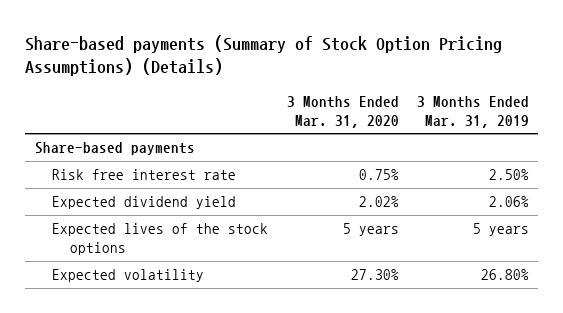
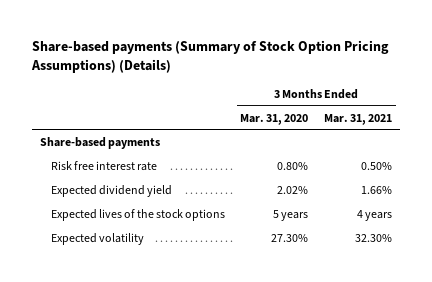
- | 3 Months Ended Mar. 31, 2020 | 3 Months Ended Mar. 31, 2019
+ | 3 Months Ended Mar. 31, 2020 | 3 Months Ended Mar. 31, 2021
- Risk free interest rate | 0.75% | 2.50%
+ Risk free interest rate | 0.80% | 0.50%

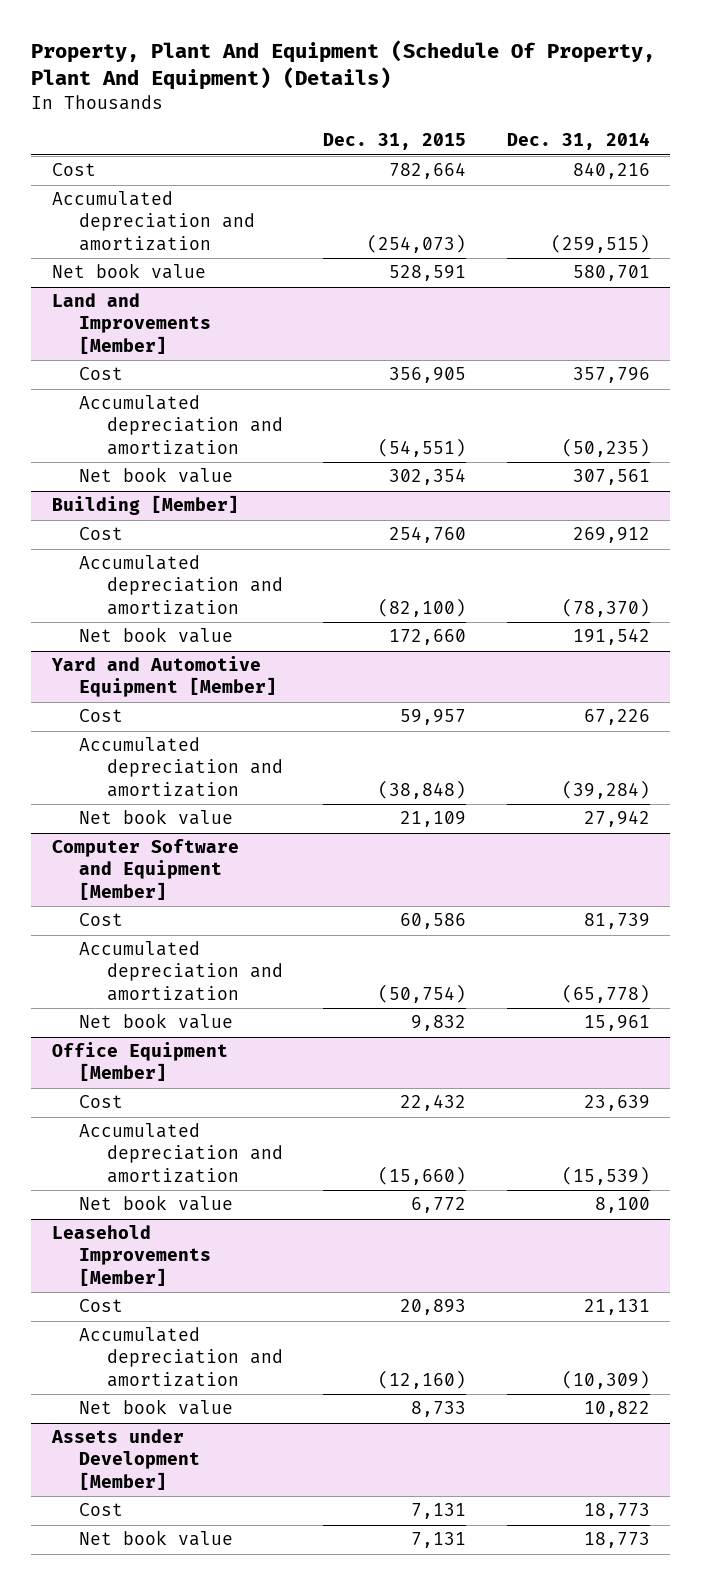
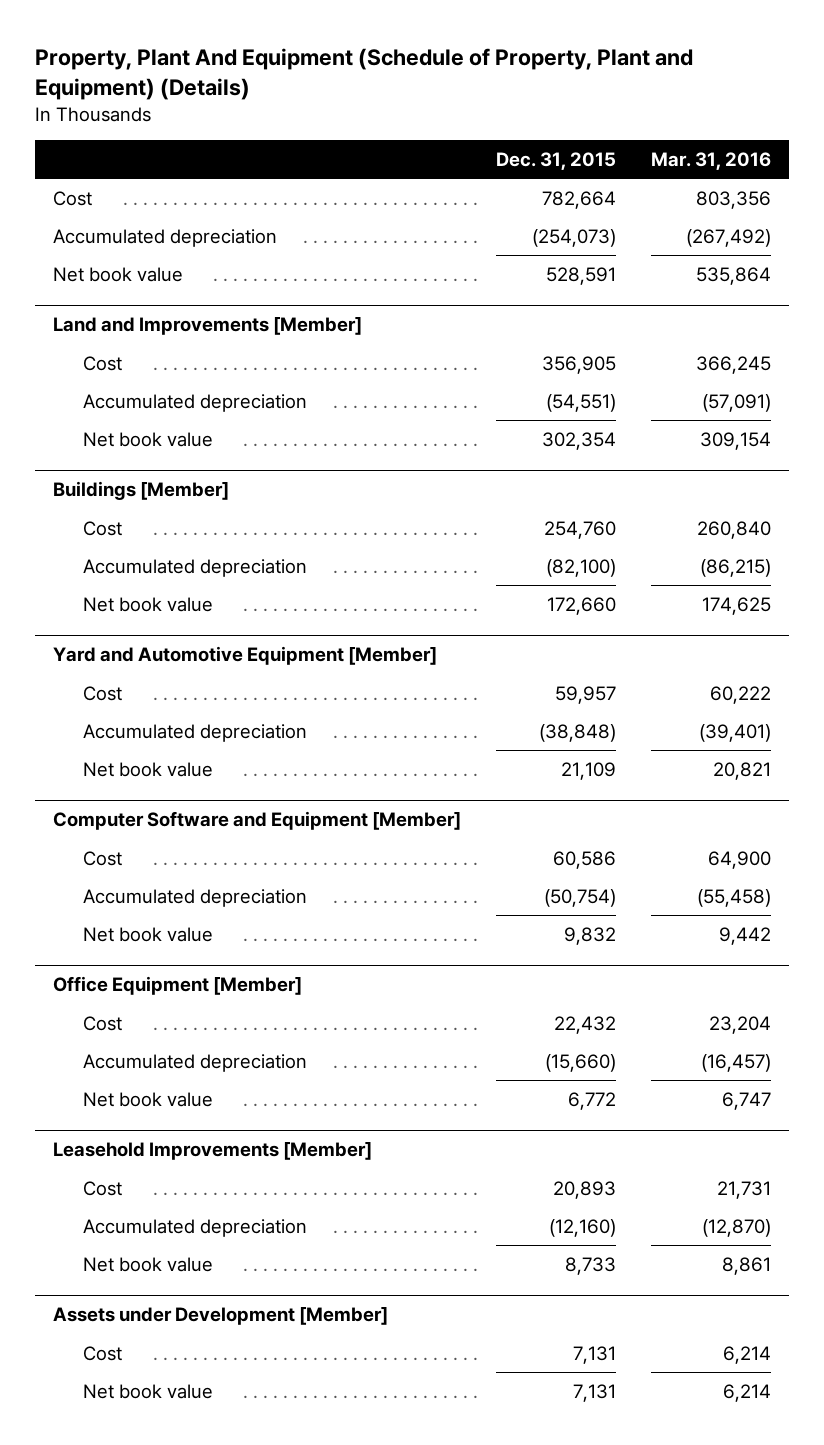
- Property, Plant And Equipment (Schedule Of Property, Plant And Equipment) (Details)
+ Property, Plant And Equipment (Schedule of Property, Plant and Equipment) (Details)
- | Dec. 31, 2015 | Dec. 31, 2014
+ | Dec. 31, 2015 | Mar. 31, 2016
- Accumulated depreciation and amortization | (254,073) | (259,515)
+ Accumulated depreciation | (254,073) | (267,492)
@ Land and Improvements [Member]
- Accumulated depreciation and amortization | (54,551) | (50,235)
+ Accumulated depreciation | (54,551) | (57,091)
- Building [Member]
+ Buildings [Member]
- Accumulated depreciation and amortization | (82,100) | (78,370)
+ Accumulated depreciation | (82,100) | (86,215)
@ Yard and Automotive Equipment [Member]
- Accumulated depreciation and amortization | (38,848) | (39,284)
+ Accumulated depreciation | (38,848) | (39,401)
@ Computer Software and Equipment [Member]
- Accumulated depreciation and amortization | (50,754) | (65,778)
+ Accumulated depreciation | (50,754) | (55,458)
@ Office Equipment [Member]
- Accumulated depreciation and amortization | (15,660) | (15,539)
+ Accumulated depreciation | (15,660) | (16,457)
@ Leasehold Improvements [Member]
- Accumulated depreciation and amortization | (12,160) | (10,309)
+ Accumulated depreciation | (12,160) | (12,870)

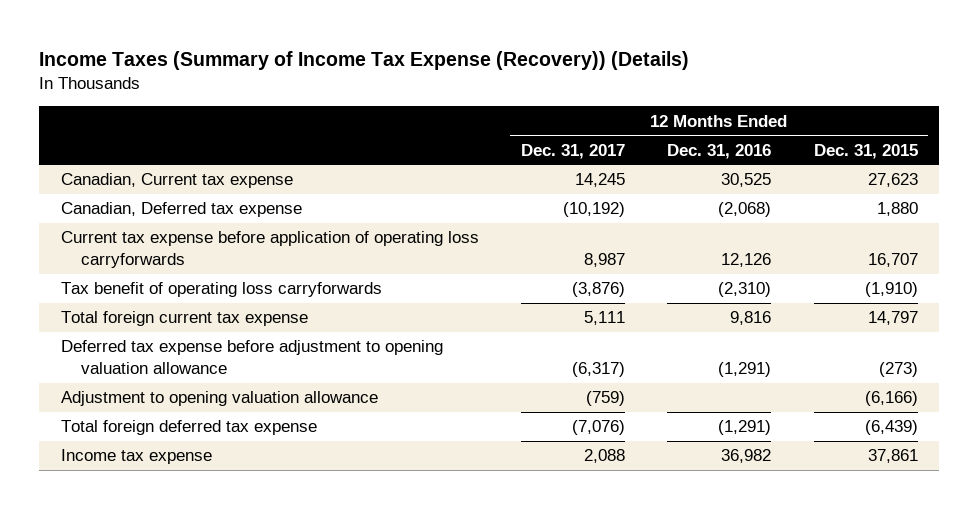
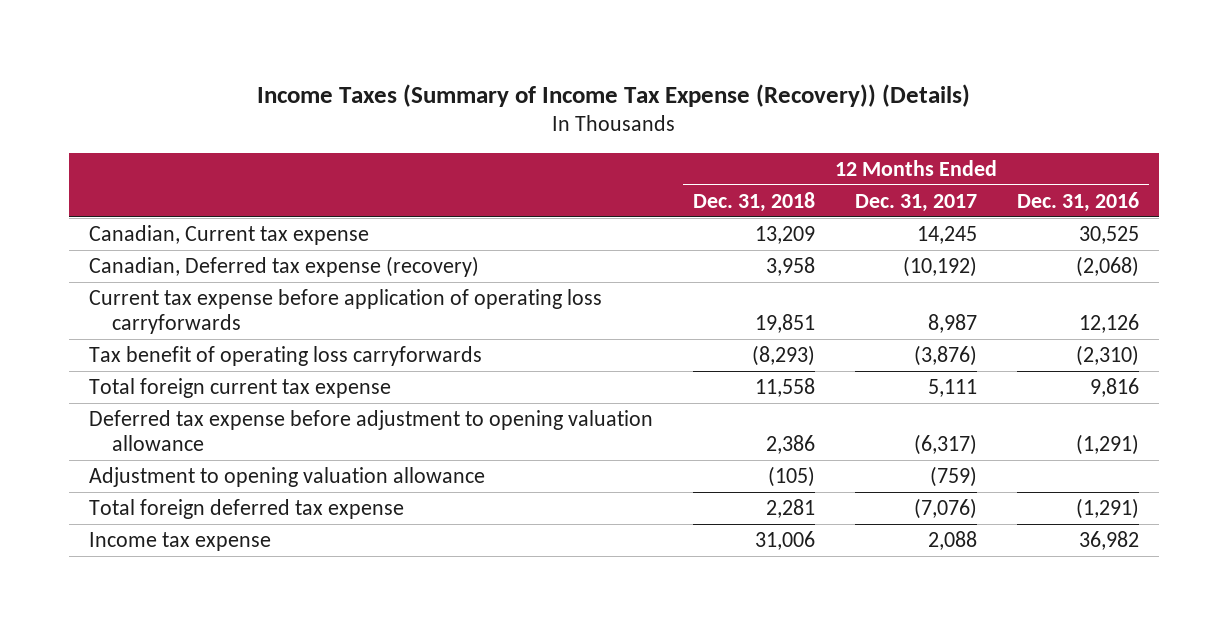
- | 12 Months Ended Dec. 31, 2017 | 12 Months Ended Dec. 31, 2016 | 12 Months Ended Dec. 31, 2015
+ | 12 Months Ended Dec. 31, 2018 | 12 Months Ended Dec. 31, 2017 | 12 Months Ended Dec. 31, 2016
- Canadian, Deferred tax expense | (10,192) | (2,068) | 1,880
+ Canadian, Deferred tax expense (recovery) | 3,958 | (10,192) | (2,068)

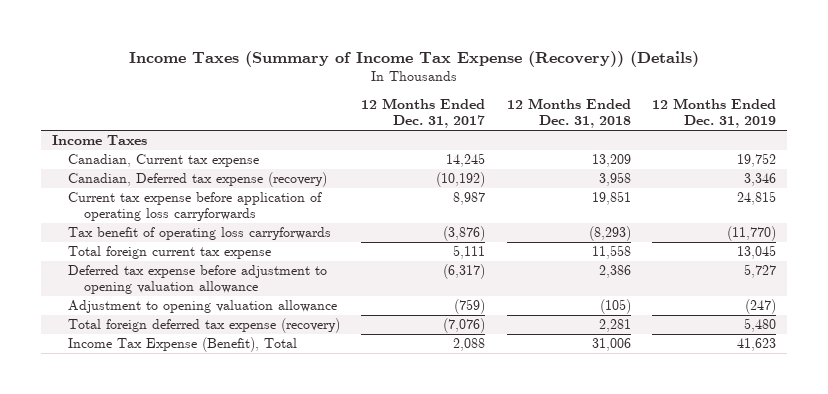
- | 12 Months Ended Dec. 31, 2018 | 12 Months Ended Dec. 31, 2017 | 12 Months Ended Dec. 31, 2016
+ | 12 Months Ended Dec. 31, 2017 | 12 Months Ended Dec. 31, 2018 | 12 Months Ended Dec. 31, 2019
+ Income Taxes
- Total foreign deferred tax expense | 2,281 | (7,076) | (1,291)
- Income tax expense | 31,006 | 2,088 | 36,982
+ Total foreign deferred tax expense (recovery) | (7,076) | 2,281 | 5,480
+ Income Tax Expense (Benefit), Total | 2,088 | 31,006 | 41,623

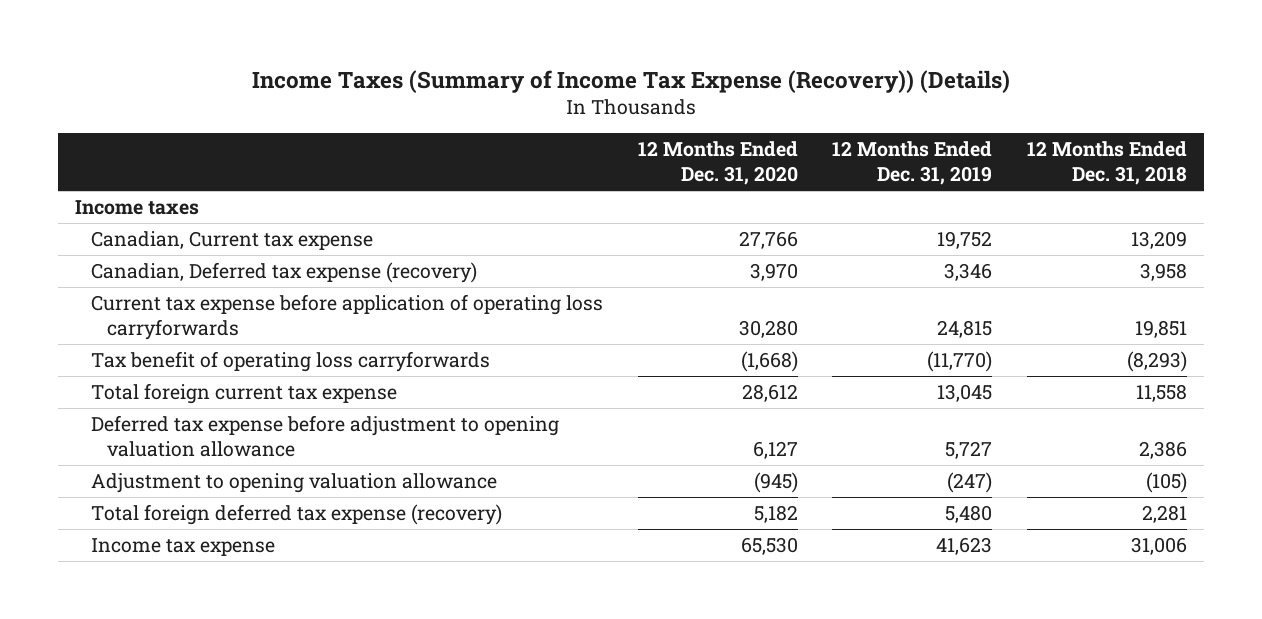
- | 12 Months Ended Dec. 31, 2017 | 12 Months Ended Dec. 31, 2018 | 12 Months Ended Dec. 31, 2019
+ | 12 Months Ended Dec. 31, 2020 | 12 Months Ended Dec. 31, 2019 | 12 Months Ended Dec. 31, 2018
- Income Taxes
+ Income taxes
- Income Tax Expense (Benefit), Total | 2,088 | 31,006 | 41,623
+ Income tax expense | 65,530 | 41,623 | 31,006

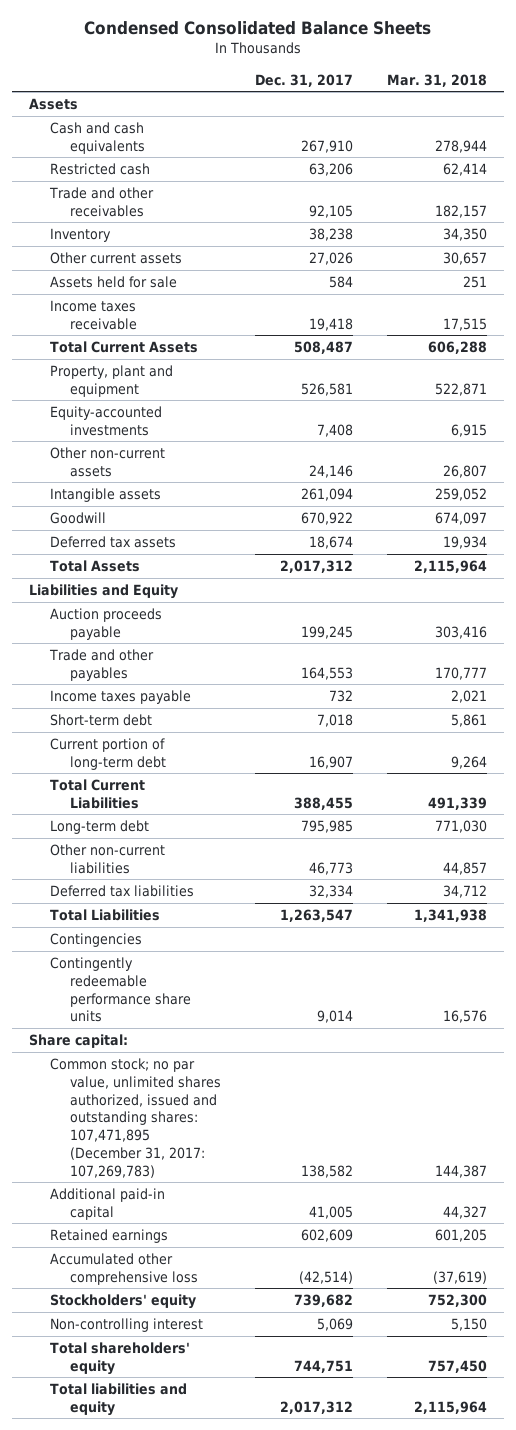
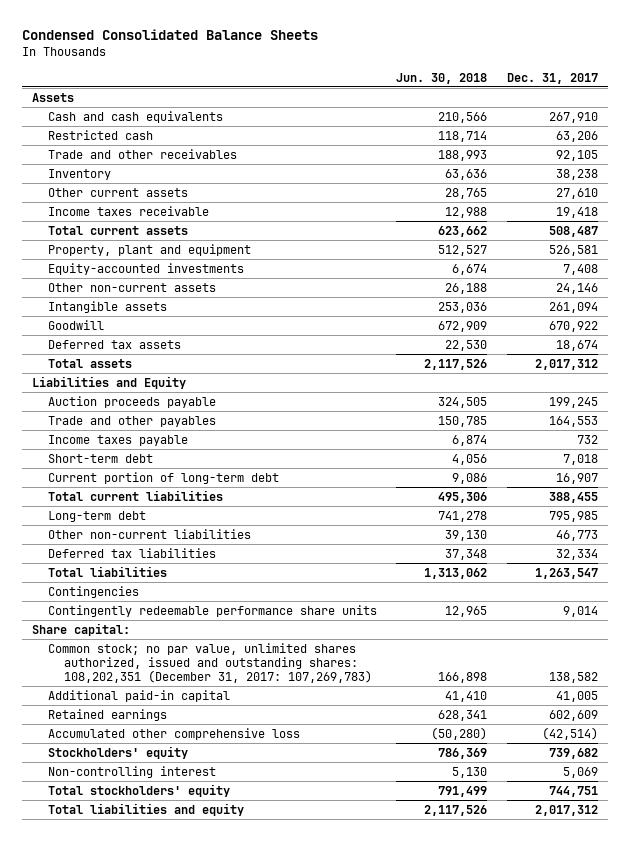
- | Dec. 31, 2017 | Mar. 31, 2018
+ | Jun. 30, 2018 | Dec. 31, 2017
- Other current assets | 27,026 | 30,657
- Assets held for sale | 584 | 251
+ Other current assets | 28,765 | 27,610
- Total Current Assets | 508,487 | 606,288
+ Total current assets | 623,662 | 508,487
- Total Assets | 2,017,312 | 2,115,964
+ Total assets | 2,117,526 | 2,017,312
- Total Current Liabilities | 388,455 | 491,339
+ Total current liabilities | 495,306 | 388,455
- Total Liabilities | 1,263,547 | 1,341,938
+ Total liabilities | 1,313,062 | 1,263,547
- Common stock; no par value, unlimited shares authorized, issued and outstanding shares: 107,471,895 (December 31, 2017: 107,269,783) | 138,582 | 144,387
+ Common stock; no par value, unlimited shares authorized, issued and outstanding shares: 108,202,351 (December 31, 2017: 107,269,783) | 166,898 | 138,582
- Total shareholders' equity | 744,751 | 757,450
+ Total stockholders' equity | 791,499 | 744,751

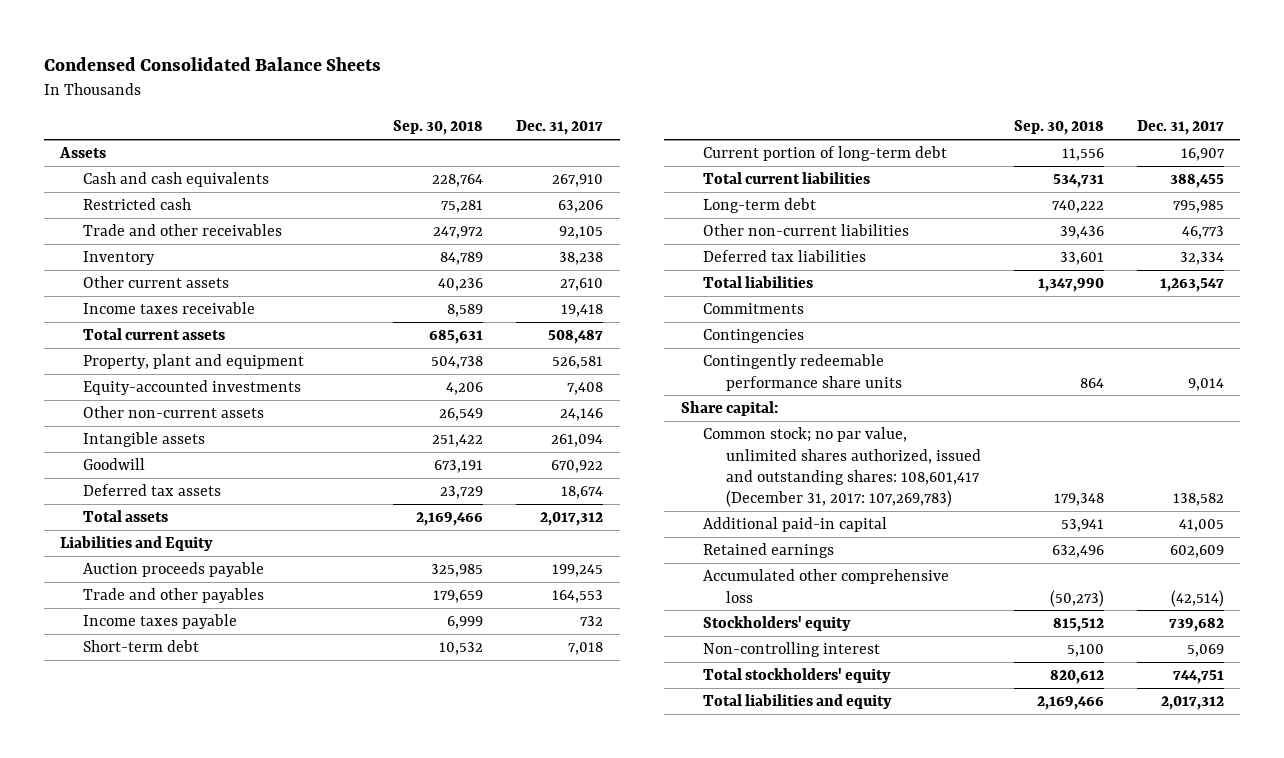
- | Jun. 30, 2018 | Dec. 31, 2017
+ | Sep. 30, 2018 | Dec. 31, 2017
+ Commitments
- Common stock; no par value, unlimited shares authorized, issued and outstanding shares: 108,202,351 (December 31, 2017: 107,269,783) | 166,898 | 138,582
+ Common stock; no par value, unlimited shares authorized, issued and outstanding shares: 108,601,417 (December 31, 2017: 107,269,783) | 179,348 | 138,582

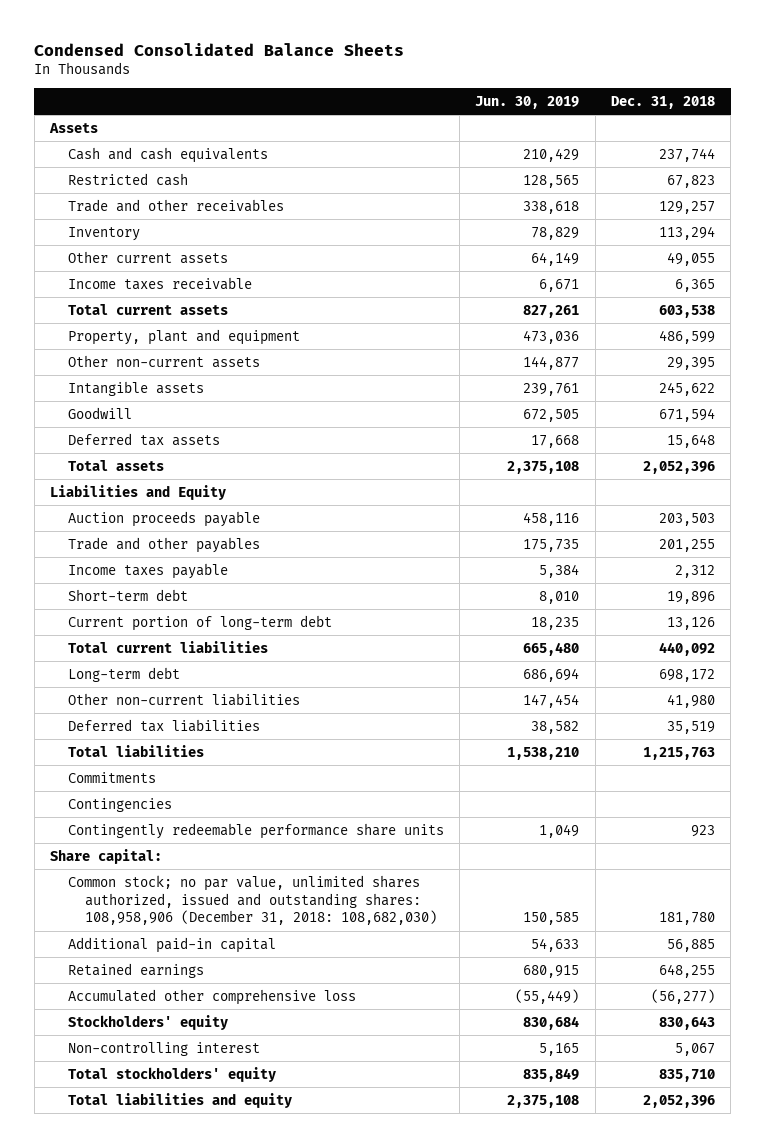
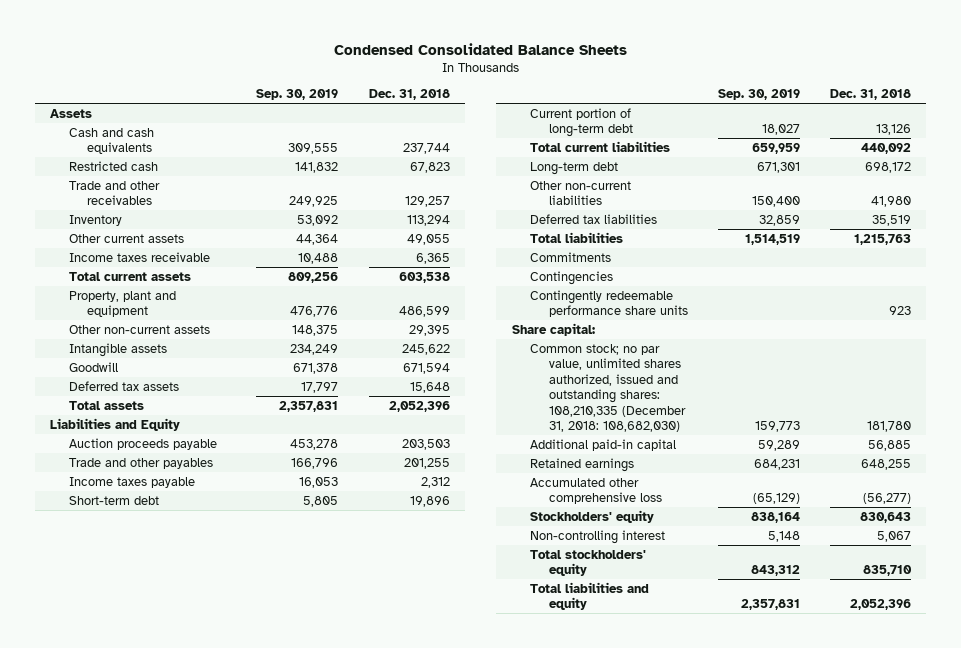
- | Jun. 30, 2019 | Dec. 31, 2018
+ | Sep. 30, 2019 | Dec. 31, 2018
- Common stock; no par value, unlimited shares authorized, issued and outstanding shares: 108,958,906 (December 31, 2018: 108,682,030) | 150,585 | 181,780
+ Common stock; no par value, unlimited shares authorized, issued and outstanding shares: 108,210,335 (December 31, 2018: 108,682,030) | 159,773 | 181,780

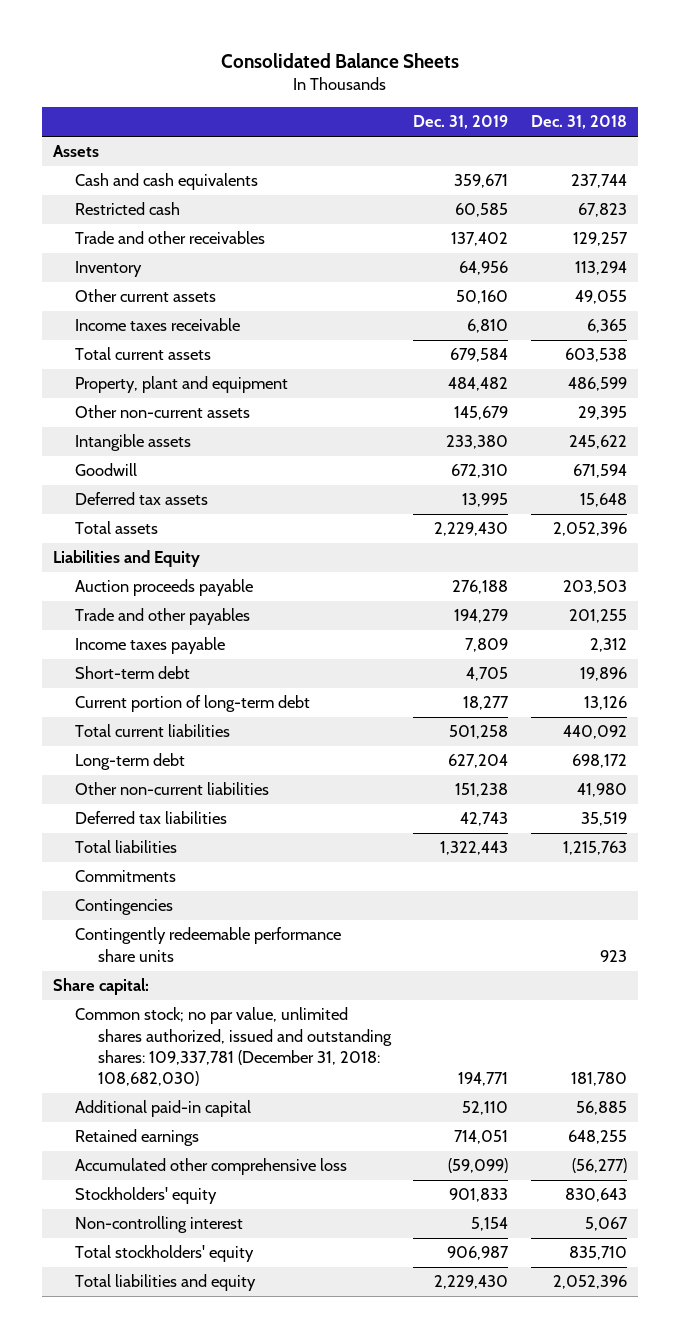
- Condensed Consolidated Balance Sheets
+ Consolidated Balance Sheets
- | Sep. 30, 2019 | Dec. 31, 2018
+ | Dec. 31, 2019 | Dec. 31, 2018
- Common stock; no par value, unlimited shares authorized, issued and outstanding shares: 108,210,335 (December 31, 2018: 108,682,030) | 159,773 | 181,780
+ Common stock; no par value, unlimited shares authorized, issued and outstanding shares: 109,337,781 (December 31, 2018: 108,682,030) | 194,771 | 181,780

